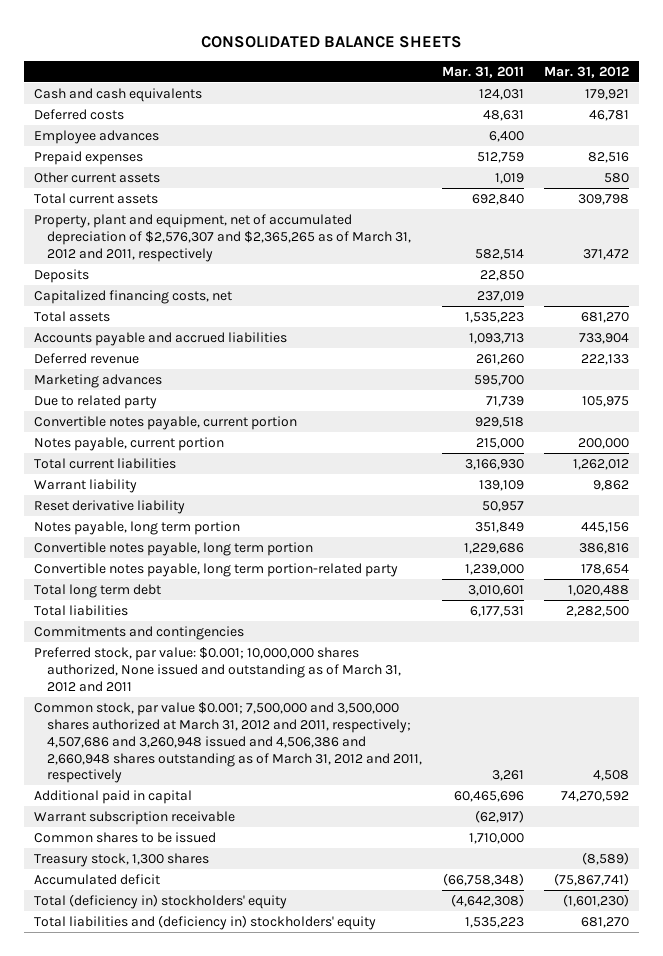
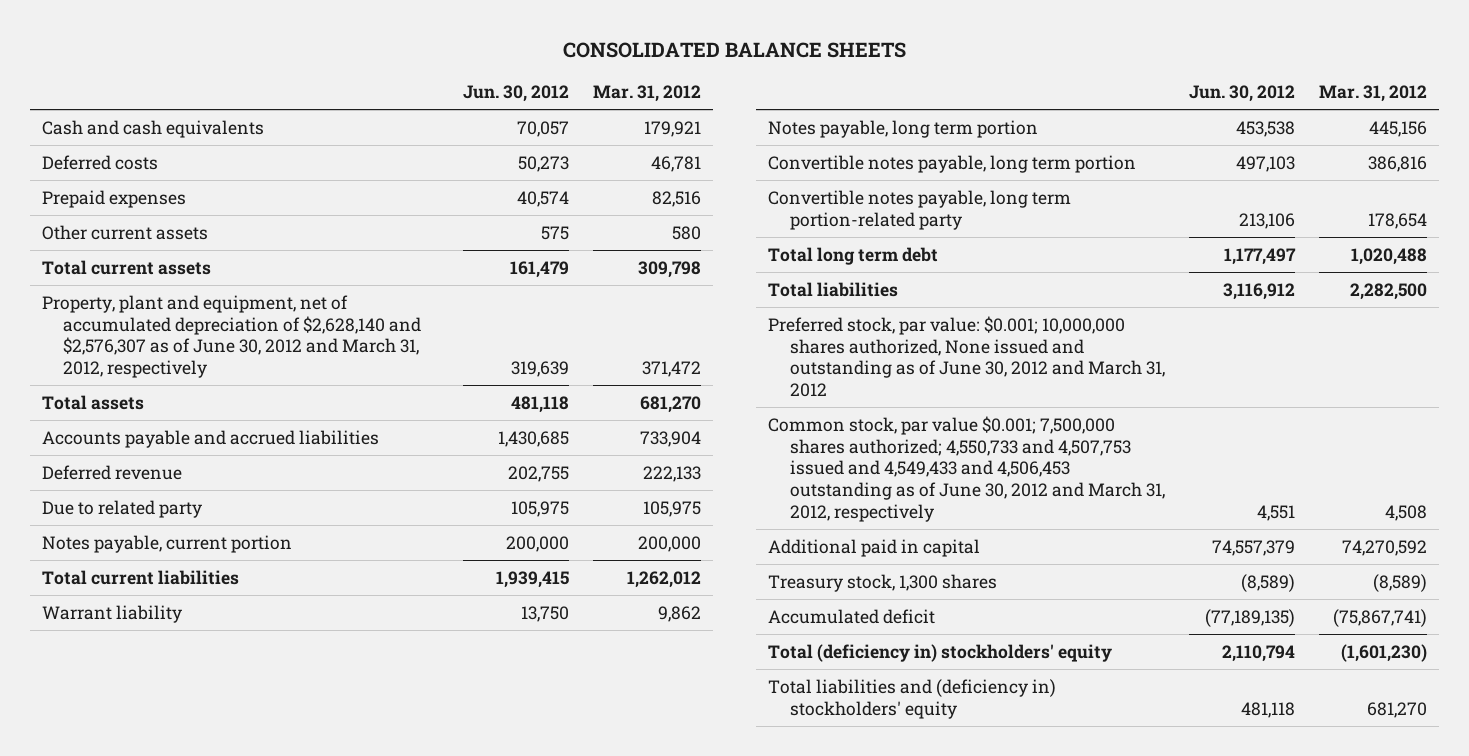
- | Mar. 31, 2011 | Mar. 31, 2012
+ | Jun. 30, 2012 | Mar. 31, 2012
- Employee advances | 6,400 |
- Property, plant and equipment, net of accumulated depreciation of $2,576,307 and $2,365,265 as of March 31, 2012 and 2011, respectively | 582,514 | 371,472
- Deposits | 22,850 |
- Capitalized financing costs, net | 237,019 |
+ Property, plant and equipment, net of accumulated depreciation of $2,628,140 and $2,576,307 as of June 30, 2012 and March 31, 2012, respectively | 319,639 | 371,472
- Marketing advances | 595,700 |
- Convertible notes payable, current portion | 929,518 |
- Reset derivative liability | 50,957 |
- Commitments and contingencies
- Preferred stock, par value: $0.001; 10,000,000 shares authorized, None issued and outstanding as of March 31, 2012 and 2011
- Common stock, par value $0.001; 7,500,000 and 3,500,000 shares authorized at March 31, 2012 and 2011, respectively; 4,507,686 and 3,260,948 issued and 4,506,386 and 2,660,948 shares outstanding as of March 31, 2012 and 2011, respectively | 3,261 | 4,508
+ Preferred stock, par value: $0.001; 10,000,000 shares authorized, None issued and outstanding as of June 30, 2012 and March 31, 2012
+ Common stock, par value $0.001; 7,500,000 shares authorized; 4,550,733 and 4,507,753 issued and 4,549,433 and 4,506,453 outstanding as of June 30, 2012 and March 31, 2012, respectively | 4,551 | 4,508
- Warrant subscription receivable | (62,917) |
- Common shares to be issued | 1,710,000 |

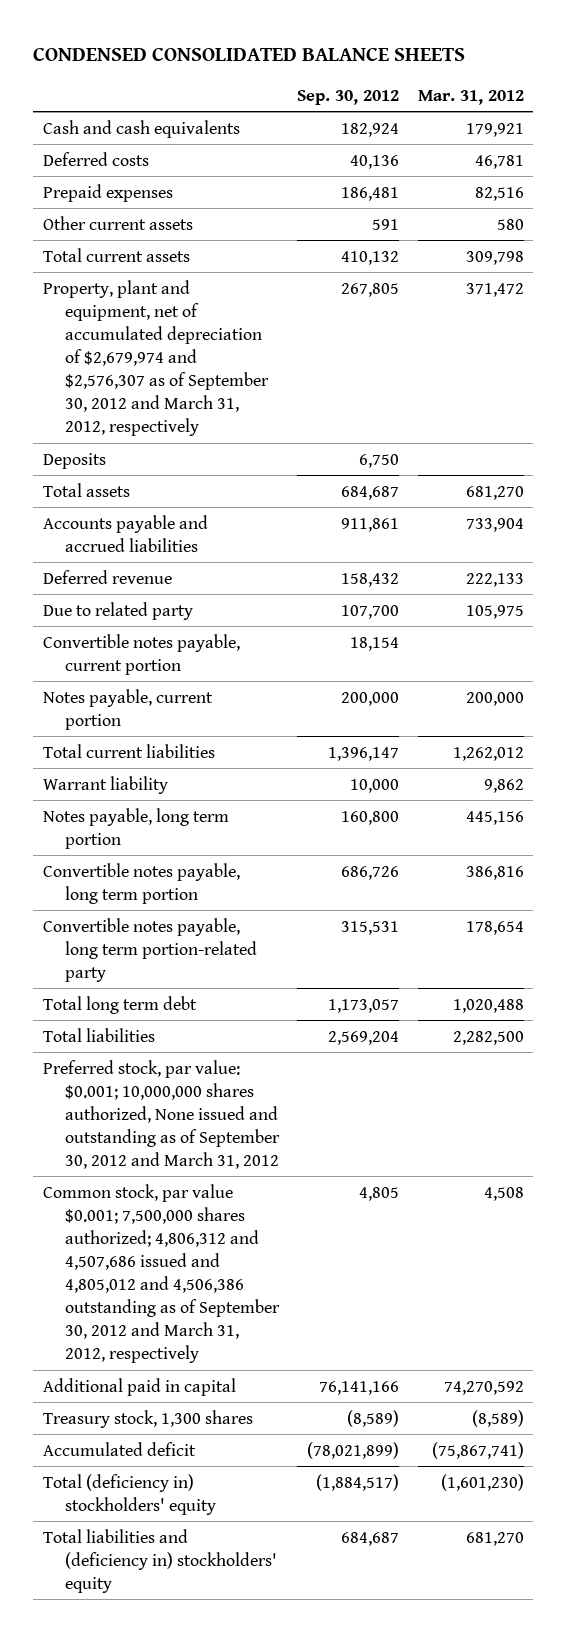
- CONSOLIDATED BALANCE SHEETS
+ CONDENSED CONSOLIDATED BALANCE SHEETS
- | Jun. 30, 2012 | Mar. 31, 2012
+ | Sep. 30, 2012 | Mar. 31, 2012
- Property, plant and equipment, net of accumulated depreciation of $2,628,140 and $2,576,307 as of June 30, 2012 and March 31, 2012, respectively | 319,639 | 371,472
+ Property, plant and equipment, net of accumulated depreciation of $2,679,974 and $2,576,307 as of September 30, 2012 and March 31, 2012, respectively | 267,805 | 371,472
+ Deposits | 6,750 |
+ Convertible notes payable, current portion | 18,154 |
- Preferred stock, par value: $0.001; 10,000,000 shares authorized, None issued and outstanding as of June 30, 2012 and March 31, 2012
- Common stock, par value $0.001; 7,500,000 shares authorized; 4,550,733 and 4,507,753 issued and 4,549,433 and 4,506,453 outstanding as of June 30, 2012 and March 31, 2012, respectively | 4,551 | 4,508
+ Preferred stock, par value: $0.001; 10,000,000 shares authorized, None issued and outstanding as of September 30, 2012 and March 31, 2012
+ Common stock, par value $0.001; 7,500,000 shares authorized; 4,806,312 and 4,507,686 issued and 4,805,012 and 4,506,386 outstanding as of September 30, 2012 and March 31, 2012, respectively | 4,805 | 4,508

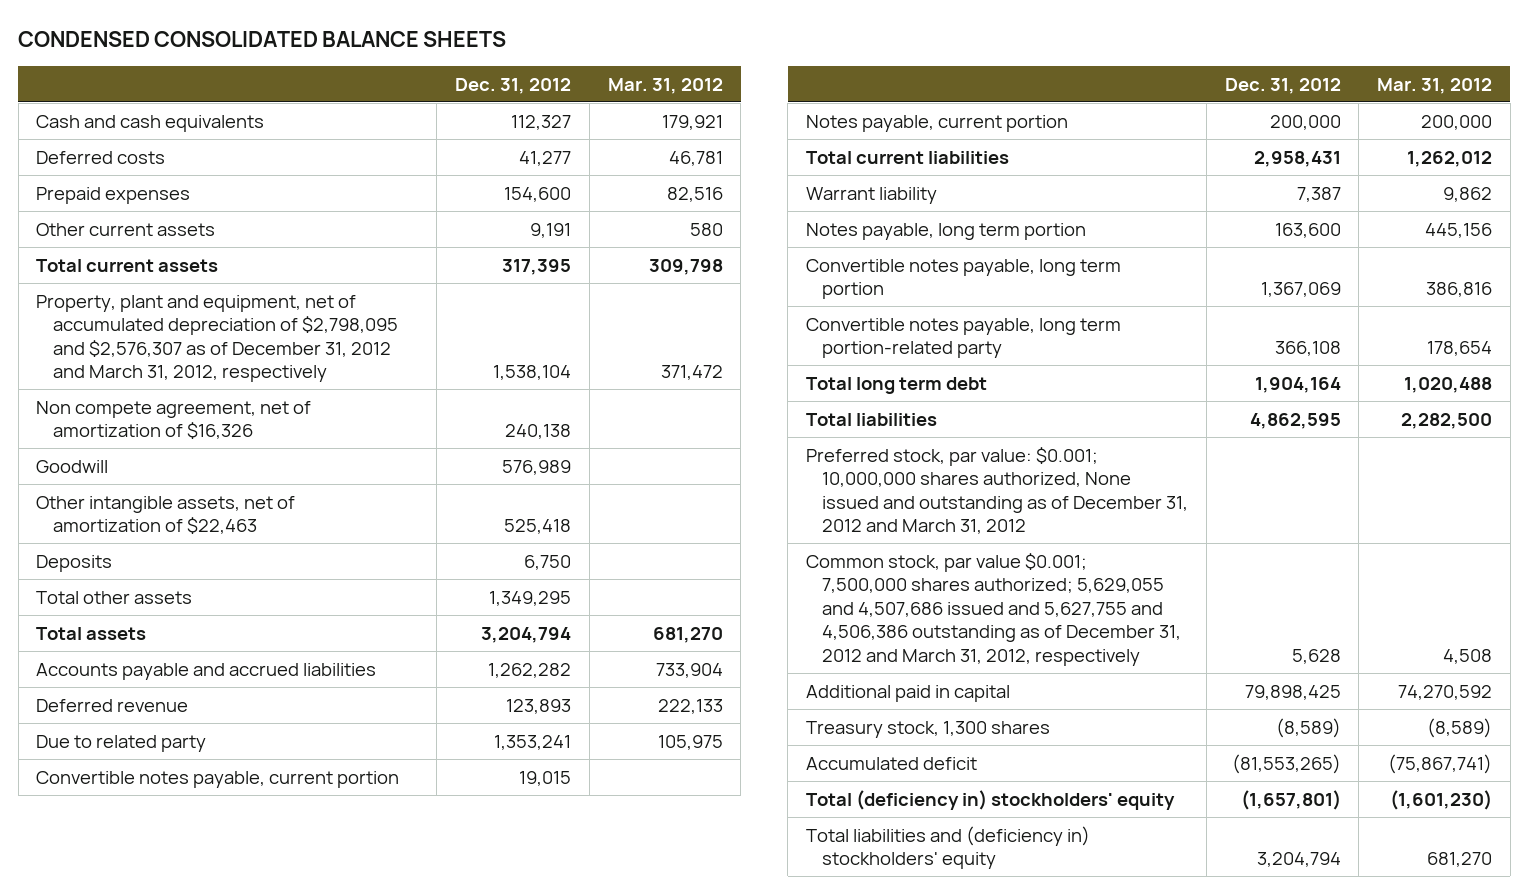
- | Sep. 30, 2012 | Mar. 31, 2012
+ | Dec. 31, 2012 | Mar. 31, 2012
- Property, plant and equipment, net of accumulated depreciation of $2,679,974 and $2,576,307 as of September 30, 2012 and March 31, 2012, respectively | 267,805 | 371,472
+ Property, plant and equipment, net of accumulated depreciation of $2,798,095 and $2,576,307 as of December 31, 2012 and March 31, 2012, respectively | 1,538,104 | 371,472
+ Non compete agreement, net of amortization of $16,326 | 240,138 |
+ Goodwill | 576,989 |
+ Other intangible assets, net of amortization of $22,463 | 525,418 |
+ Total other assets | 1,349,295 |
- Preferred stock, par value: $0.001; 10,000,000 shares authorized, None issued and outstanding as of September 30, 2012 and March 31, 2012
- Common stock, par value $0.001; 7,500,000 shares authorized; 4,806,312 and 4,507,686 issued and 4,805,012 and 4,506,386 outstanding as of September 30, 2012 and March 31, 2012, respectively | 4,805 | 4,508
+ Preferred stock, par value: $0.001; 10,000,000 shares authorized, None issued and outstanding as of December 31, 2012 and March 31, 2012
+ Common stock, par value $0.001; 7,500,000 shares authorized; 5,629,055 and 4,507,686 issued and 5,627,755 and 4,506,386 outstanding as of December 31, 2012 and March 31, 2012, respectively | 5,628 | 4,508

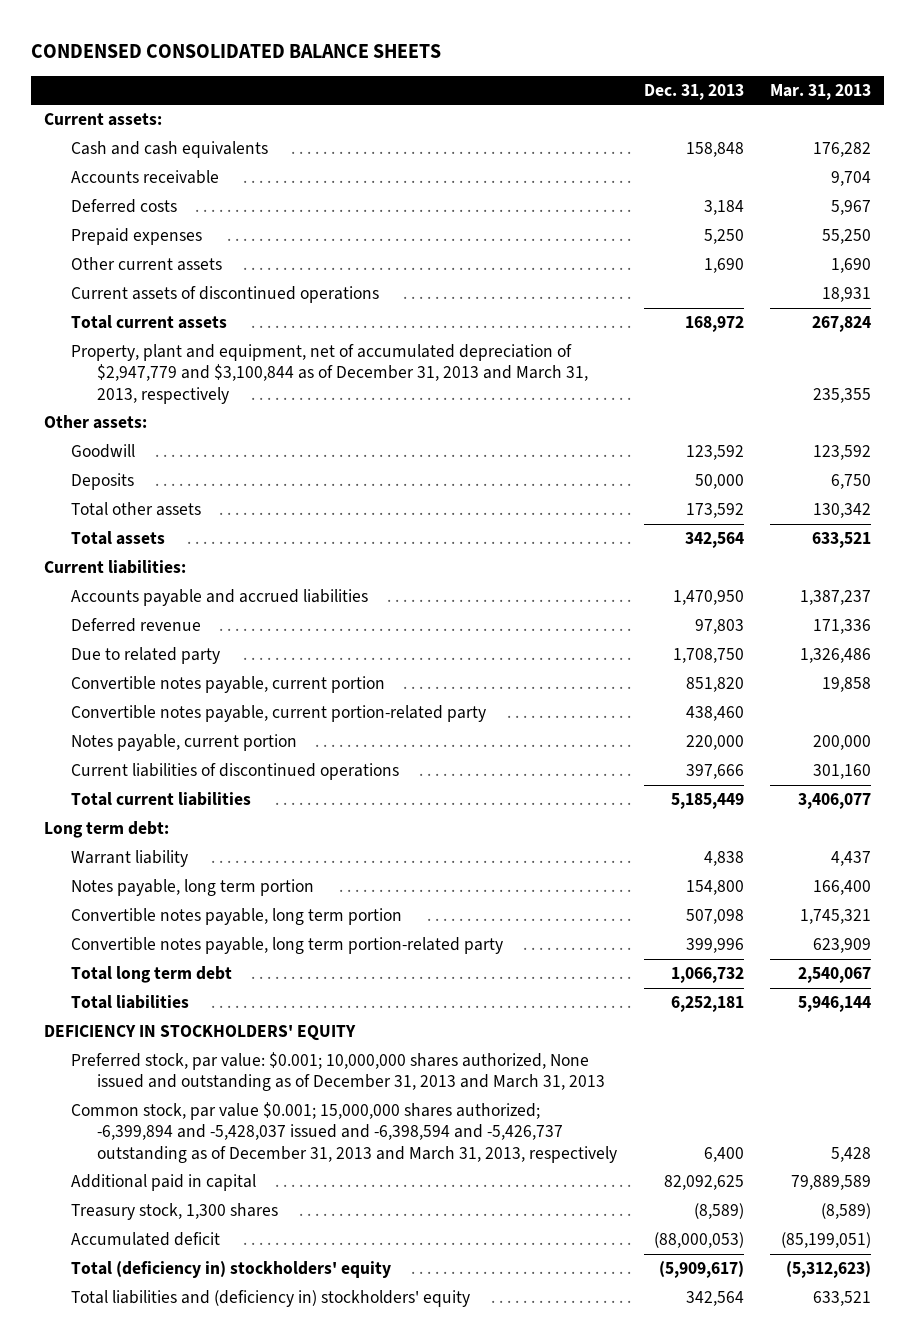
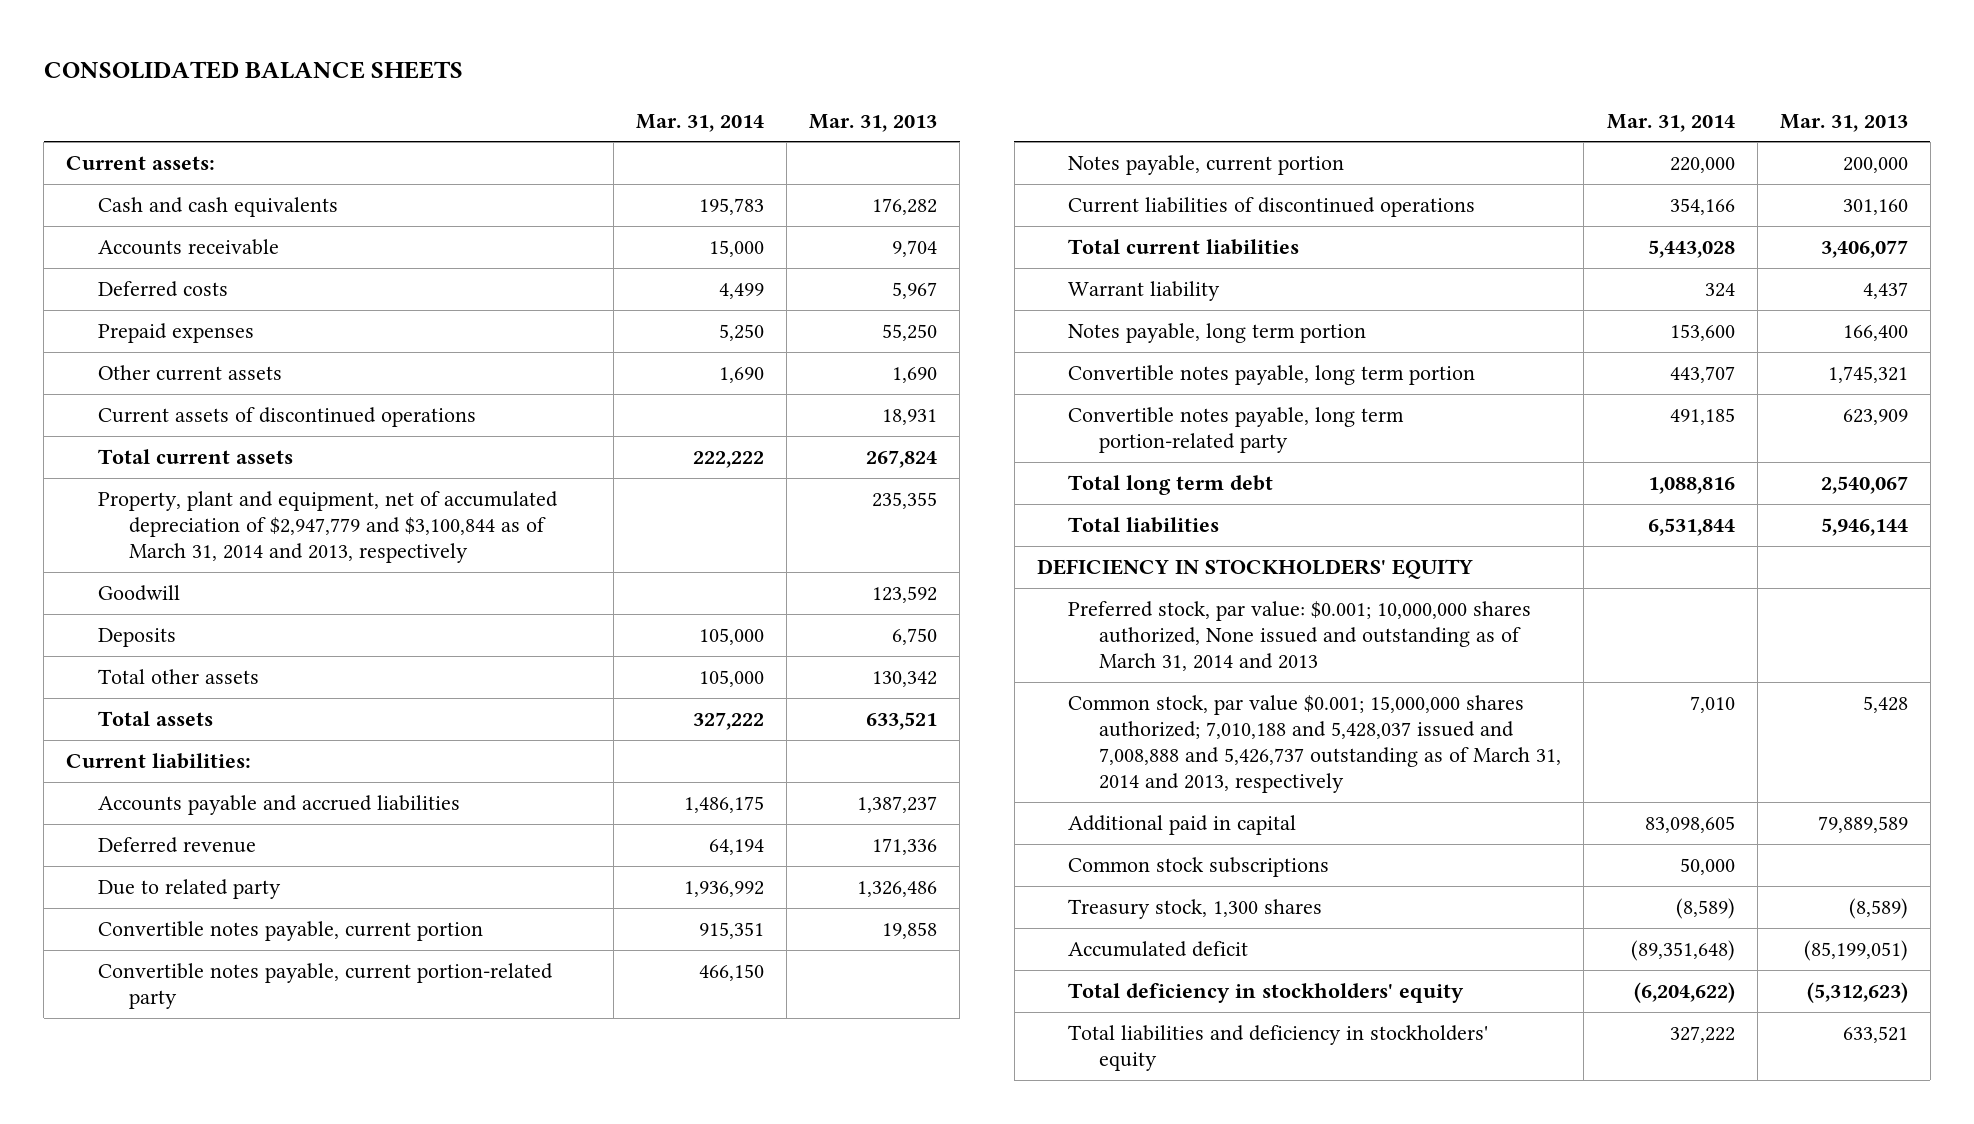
- CONDENSED CONSOLIDATED BALANCE SHEETS
+ CONSOLIDATED BALANCE SHEETS
- | Dec. 31, 2013 | Mar. 31, 2013
+ | Mar. 31, 2014 | Mar. 31, 2013
- Property, plant and equipment, net of accumulated depreciation of $2,947,779 and $3,100,844 as of December 31, 2013 and March 31, 2013, respectively | | 235,355
- Other assets:
+ Property, plant and equipment, net of accumulated depreciation of $2,947,779 and $3,100,844 as of March 31, 2014 and 2013, respectively | | 235,355
- Long term debt:
- Preferred stock, par value: $0.001; 10,000,000 shares authorized, None issued and outstanding as of December 31, 2013 and March 31, 2013
- Common stock, par value $0.001; 15,000,000 shares authorized; -6,399,894 and -5,428,037 issued and -6,398,594 and -5,426,737 outstanding as of December 31, 2013 and March 31, 2013, respectively | 6,400 | 5,428
+ Preferred stock, par value: $0.001; 10,000,000 shares authorized, None issued and outstanding as of March 31, 2014 and 2013
+ Common stock, par value $0.001; 15,000,000 shares authorized; 7,010,188 and 5,428,037 issued and 7,008,888 and 5,426,737 outstanding as of March 31, 2014 and 2013, respectively | 7,010 | 5,428
+ Common stock subscriptions | 50,000 |
- Total (deficiency in) stockholders' equity | (5,909,617) | (5,312,623)
- Total liabilities and (deficiency in) stockholders' equity | 342,564 | 633,521
+ Total deficiency in stockholders' equity | (6,204,622) | (5,312,623)
+ Total liabilities and deficiency in stockholders' equity | 327,222 | 633,521

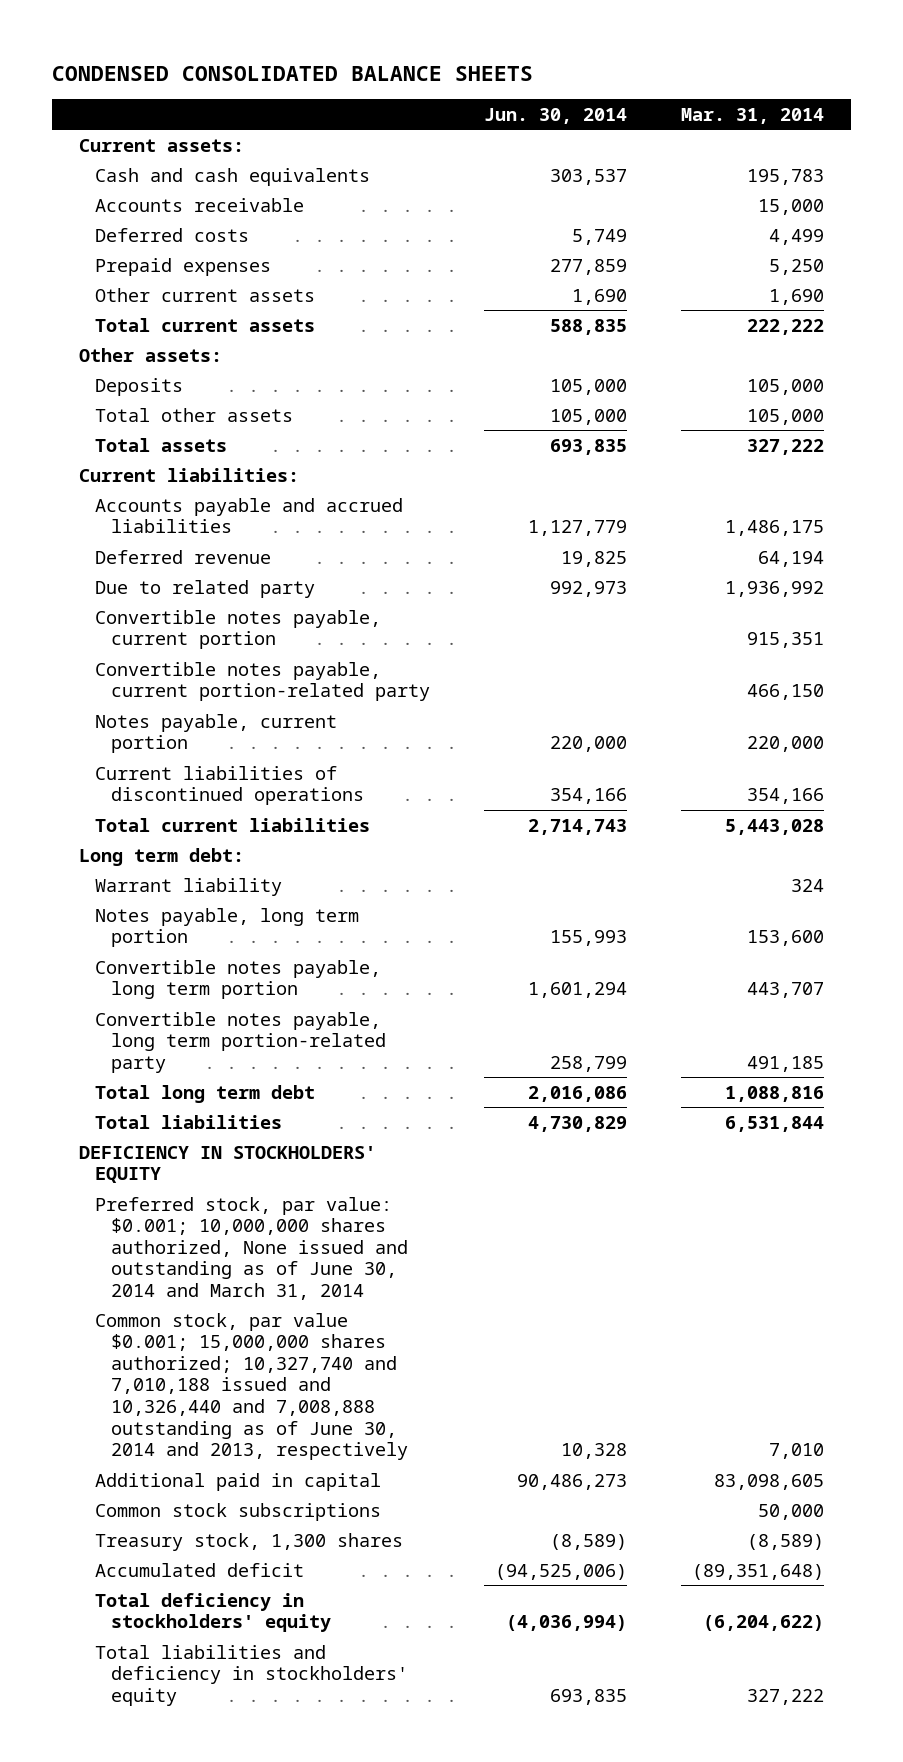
- CONSOLIDATED BALANCE SHEETS
+ CONDENSED CONSOLIDATED BALANCE SHEETS
- | Mar. 31, 2014 | Mar. 31, 2013
+ | Jun. 30, 2014 | Mar. 31, 2014
- Current assets of discontinued operations | | 18,931
- Property, plant and equipment, net of accumulated depreciation of $2,947,779 and $3,100,844 as of March 31, 2014 and 2013, respectively | | 235,355
- Goodwill | | 123,592
+ Other assets:
+ Long term debt:
- Preferred stock, par value: $0.001; 10,000,000 shares authorized, None issued and outstanding as of March 31, 2014 and 2013
- Common stock, par value $0.001; 15,000,000 shares authorized; 7,010,188 and 5,428,037 issued and 7,008,888 and 5,426,737 outstanding as of March 31, 2014 and 2013, respectively | 7,010 | 5,428
+ Preferred stock, par value: $0.001; 10,000,000 shares authorized, None issued and outstanding as of June 30, 2014 and March 31, 2014
+ Common stock, par value $0.001; 15,000,000 shares authorized; 10,327,740 and 7,010,188 issued and 10,326,440 and 7,008,888 outstanding as of June 30, 2014 and 2013, respectively | 10,328 | 7,010

